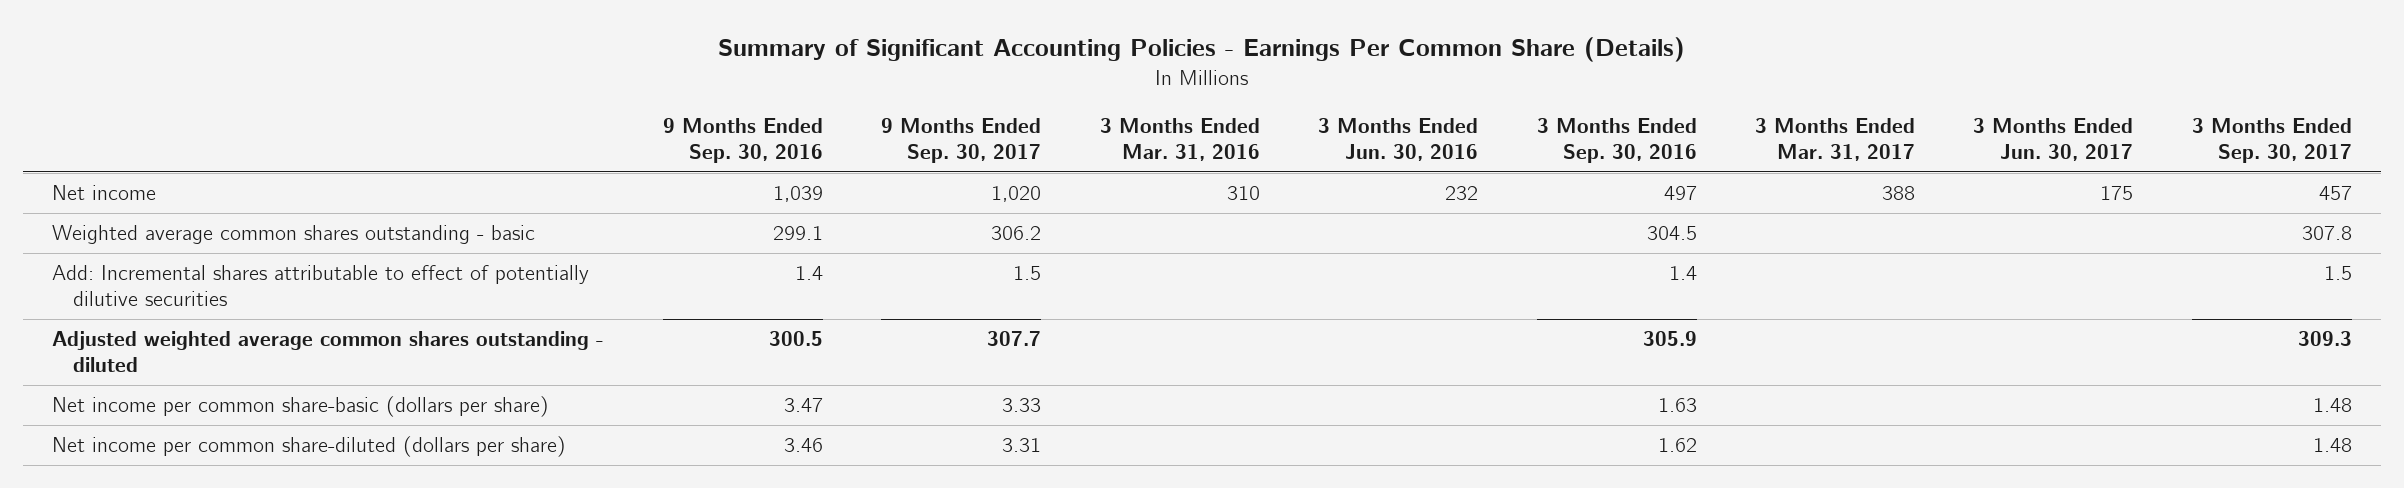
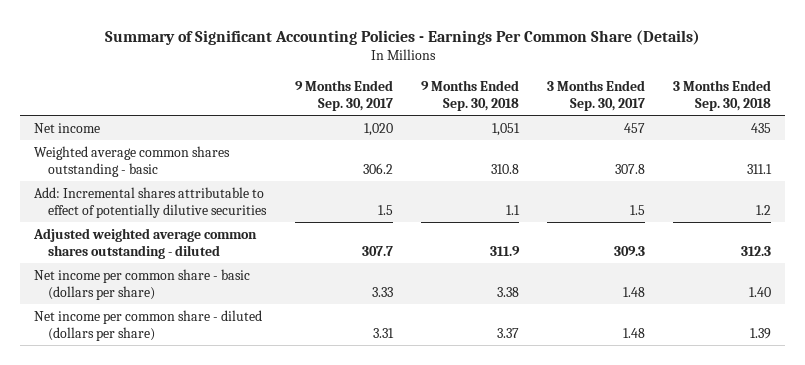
- | 9 Months Ended Sep. 30, 2016 | 9 Months Ended Sep. 30, 2017 | 3 Months Ended Mar. 31, 2016 | 3 Months Ended Jun. 30, 2016 | 3 Months Ended Sep. 30, 2016 | 3 Months Ended Mar. 31, 2017 | 3 Months Ended Jun. 30, 2017 | 3 Months Ended Sep. 30, 2017
+ | 9 Months Ended Sep. 30, 2017 | 9 Months Ended Sep. 30, 2018 | 3 Months Ended Sep. 30, 2017 | 3 Months Ended Sep. 30, 2018
- Net income per common share-basic (dollars per share) | 3.47 | 3.33 | | | 1.63 | | | 1.48
- Net income per common share-diluted (dollars per share) | 3.46 | 3.31 | | | 1.62 | | | 1.48
+ Net income per common share - basic (dollars per share) | 3.33 | 3.38 | 1.48 | 1.40
+ Net income per common share - diluted (dollars per share) | 3.31 | 3.37 | 1.48 | 1.39

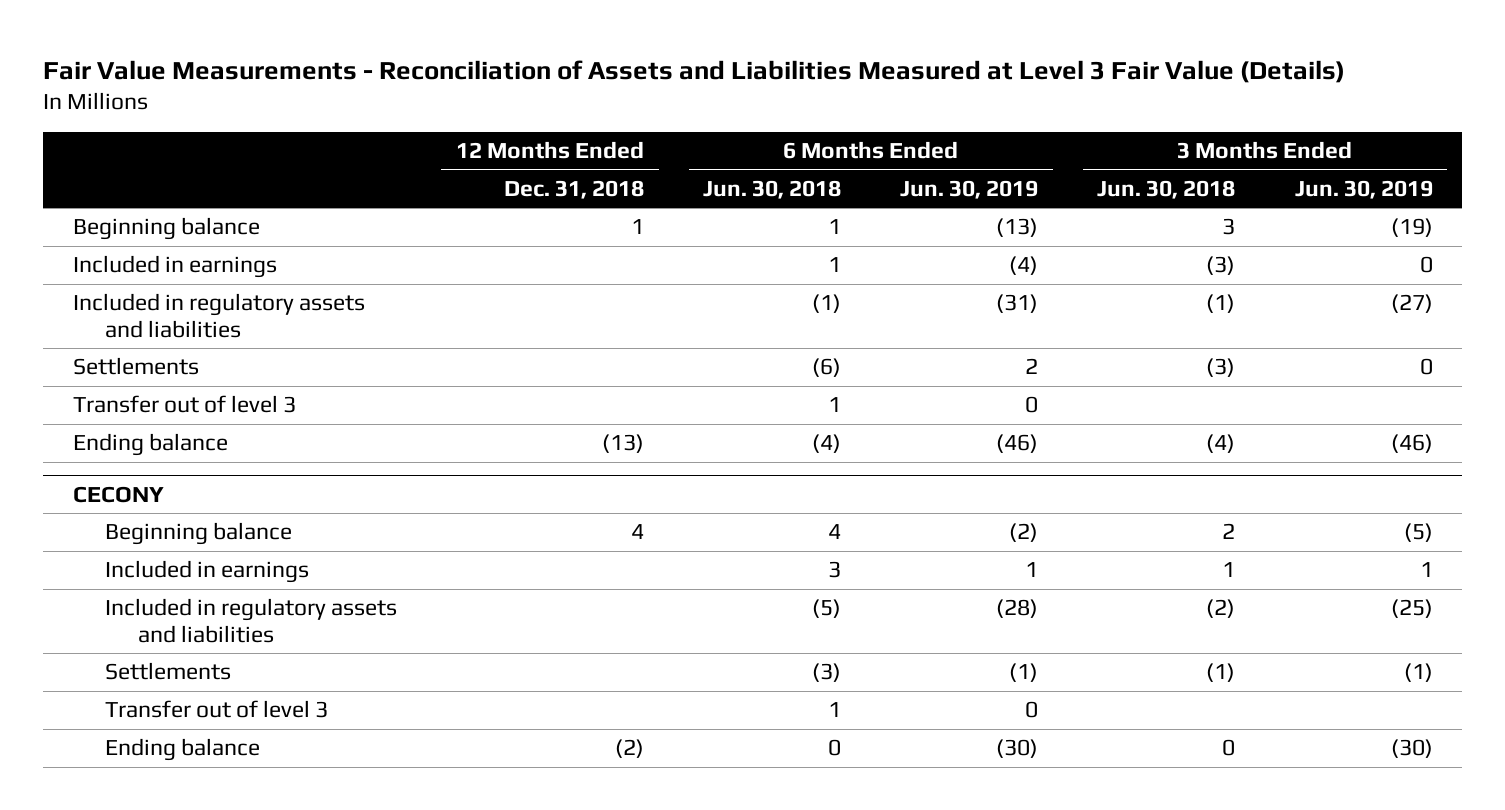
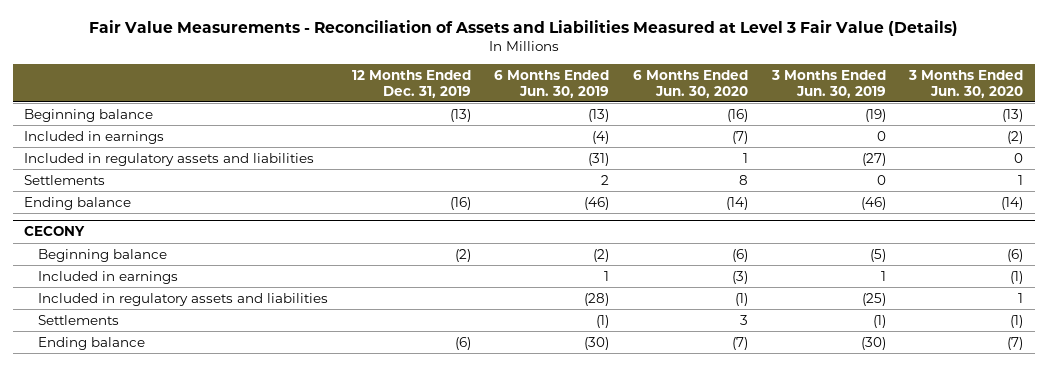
- | 12 Months Ended Dec. 31, 2018 | 6 Months Ended Jun. 30, 2018 | 6 Months Ended Jun. 30, 2019 | 3 Months Ended Jun. 30, 2018 | 3 Months Ended Jun. 30, 2019
+ | 12 Months Ended Dec. 31, 2019 | 6 Months Ended Jun. 30, 2019 | 6 Months Ended Jun. 30, 2020 | 3 Months Ended Jun. 30, 2019 | 3 Months Ended Jun. 30, 2020
- Transfer out of level 3 | | 1 | 0 | |
@ CECONY
- Transfer out of level 3 | | 1 | 0 | |

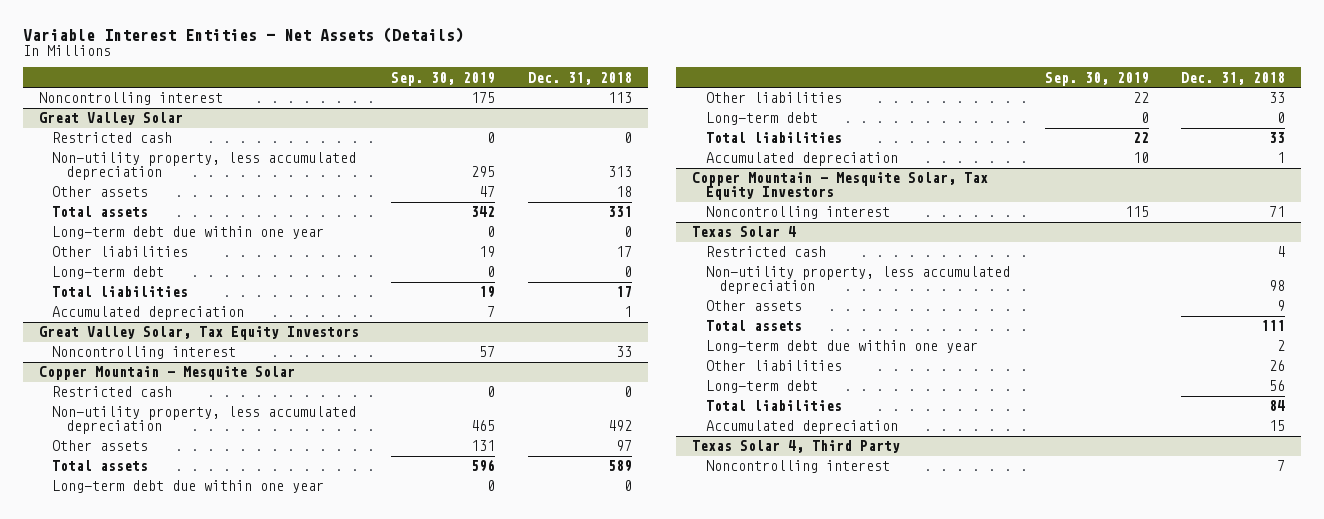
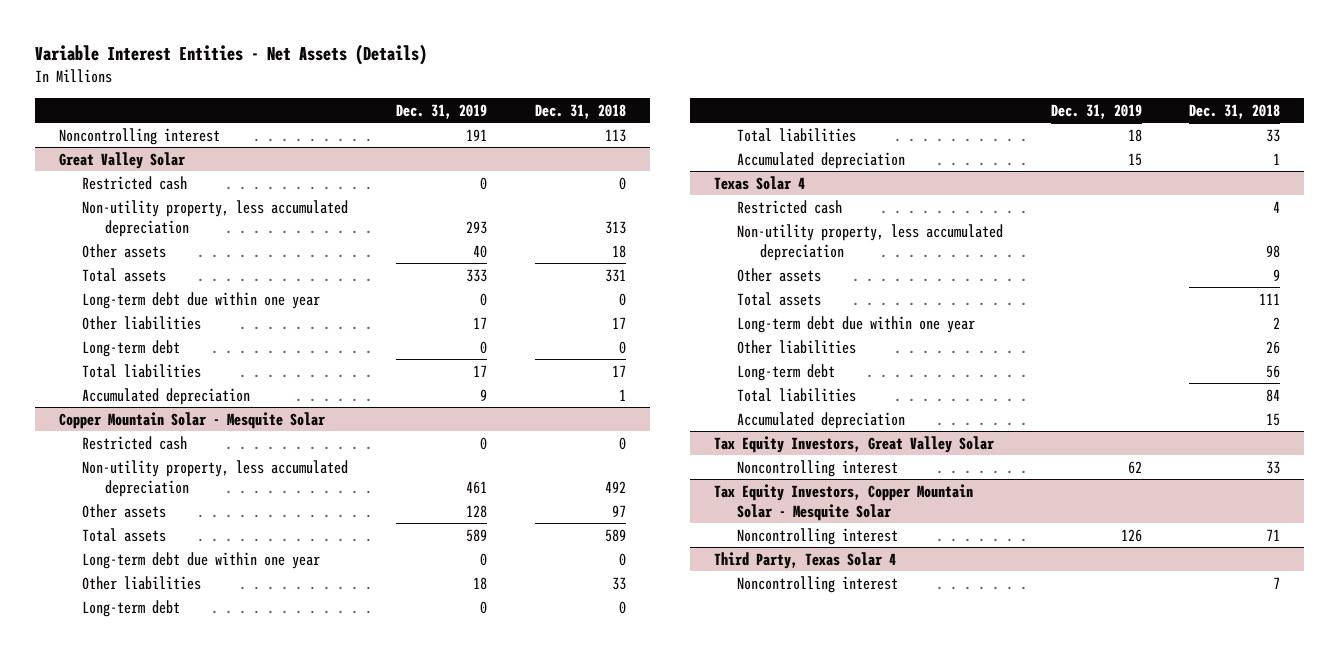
- | Sep. 30, 2019 | Dec. 31, 2018
+ | Dec. 31, 2019 | Dec. 31, 2018
- Great Valley Solar, Tax Equity Investors
- Noncontrolling interest | 57 | 33
- Copper Mountain - Mesquite Solar
+ Copper Mountain Solar - Mesquite Solar
- Copper Mountain - Mesquite Solar, Tax Equity Investors
- Noncontrolling interest | 115 | 71
- Texas Solar 4, Third Party
+ Tax Equity Investors, Great Valley Solar
+ Noncontrolling interest | 62 | 33
+ Tax Equity Investors, Copper Mountain Solar - Mesquite Solar
+ Noncontrolling interest | 126 | 71
+ Third Party, Texas Solar 4

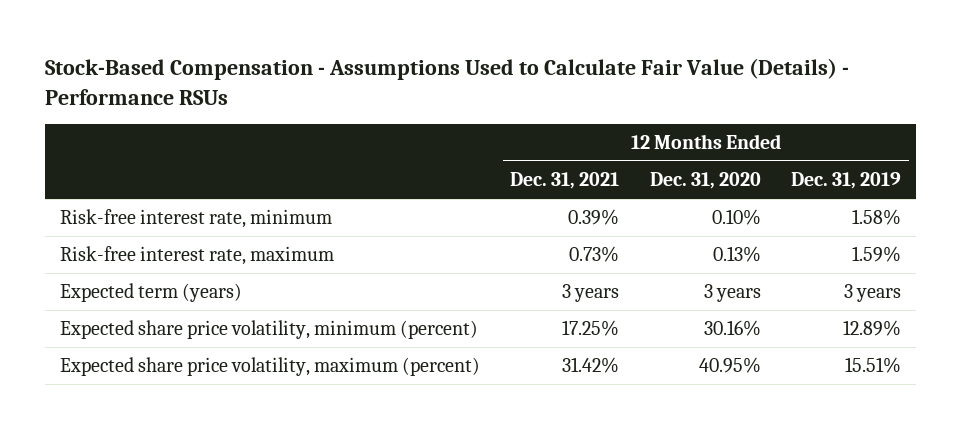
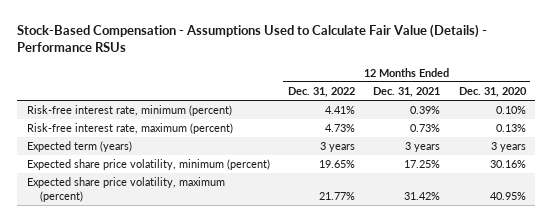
- | 12 Months Ended Dec. 31, 2021 | 12 Months Ended Dec. 31, 2020 | 12 Months Ended Dec. 31, 2019
+ | 12 Months Ended Dec. 31, 2022 | 12 Months Ended Dec. 31, 2021 | 12 Months Ended Dec. 31, 2020
- Risk-free interest rate, minimum | 0.39% | 0.10% | 1.58%
- Risk-free interest rate, maximum | 0.73% | 0.13% | 1.59%
+ Risk-free interest rate, minimum (percent) | 4.41% | 0.39% | 0.10%
+ Risk-free interest rate, maximum (percent) | 4.73% | 0.73% | 0.13%

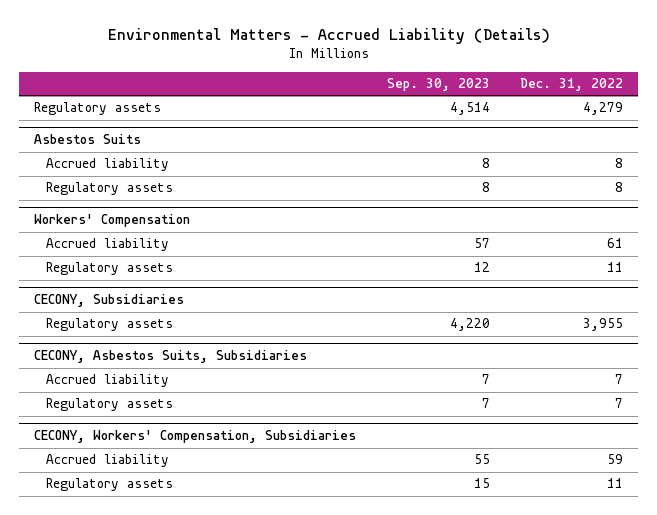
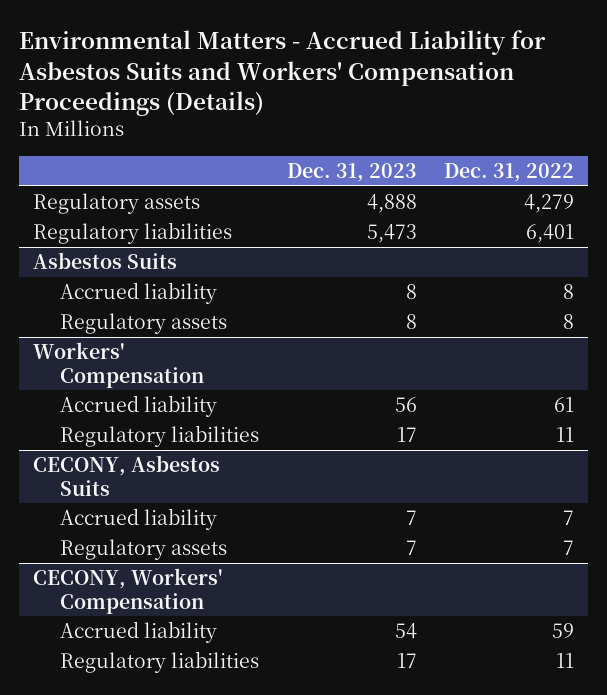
- Environmental Matters - Accrued Liability (Details)
+ Environmental Matters - Accrued Liability for Asbestos Suits and Workers' Compensation Proceedings (Details)
- | Sep. 30, 2023 | Dec. 31, 2022
+ | Dec. 31, 2023 | Dec. 31, 2022
+ Regulatory liabilities | 5,473 | 6,401
@ Workers' Compensation
- Regulatory assets | 12 | 11
- CECONY, Subsidiaries
- Regulatory assets | 4,220 | 3,955
- CECONY, Asbestos Suits, Subsidiaries
@ Workers' Compensation
+ Regulatory liabilities | 17 | 11
+ CECONY, Asbestos Suits
- CECONY, Workers' Compensation, Subsidiaries
+ CECONY, Workers' Compensation
- Regulatory assets | 15 | 11
+ Regulatory liabilities | 17 | 11

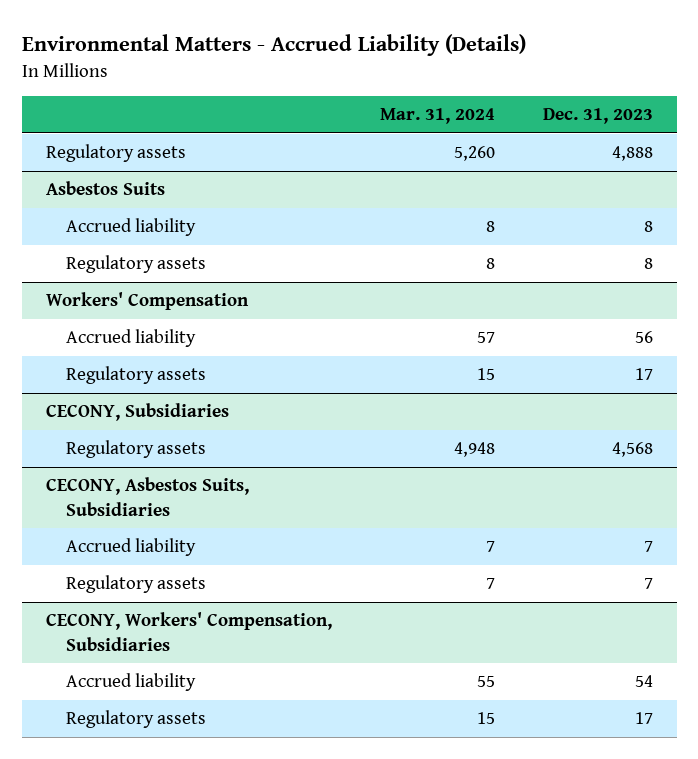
- Environmental Matters - Accrued Liability for Asbestos Suits and Workers' Compensation Proceedings (Details)
+ Environmental Matters - Accrued Liability (Details)
- | Dec. 31, 2023 | Dec. 31, 2022
+ | Mar. 31, 2024 | Dec. 31, 2023
- Regulatory liabilities | 5,473 | 6,401
@ Workers' Compensation
- Regulatory liabilities | 17 | 11
- CECONY, Asbestos Suits
@ Workers' Compensation
+ Regulatory assets | 15 | 17
+ CECONY, Subsidiaries
+ Regulatory assets | 4,948 | 4,568
+ CECONY, Asbestos Suits, Subsidiaries
- CECONY, Workers' Compensation
+ CECONY, Workers' Compensation, Subsidiaries
- Regulatory liabilities | 17 | 11
+ Regulatory assets | 15 | 17

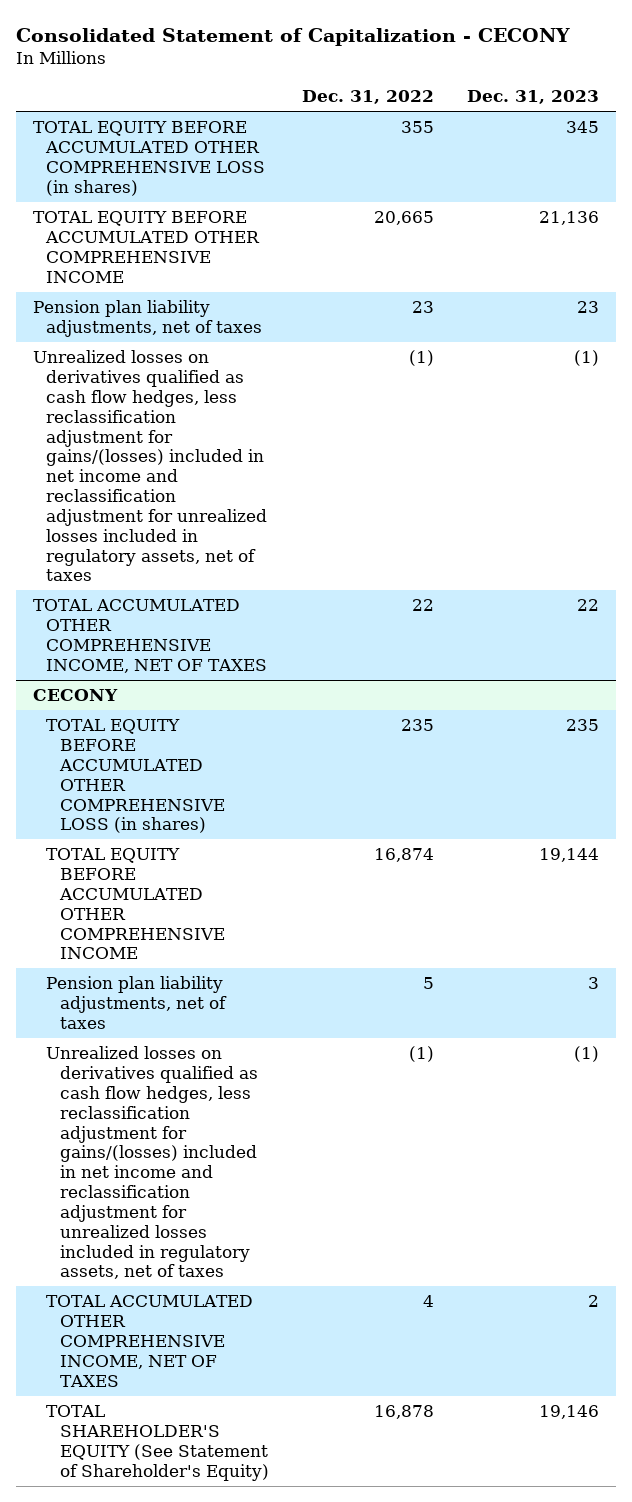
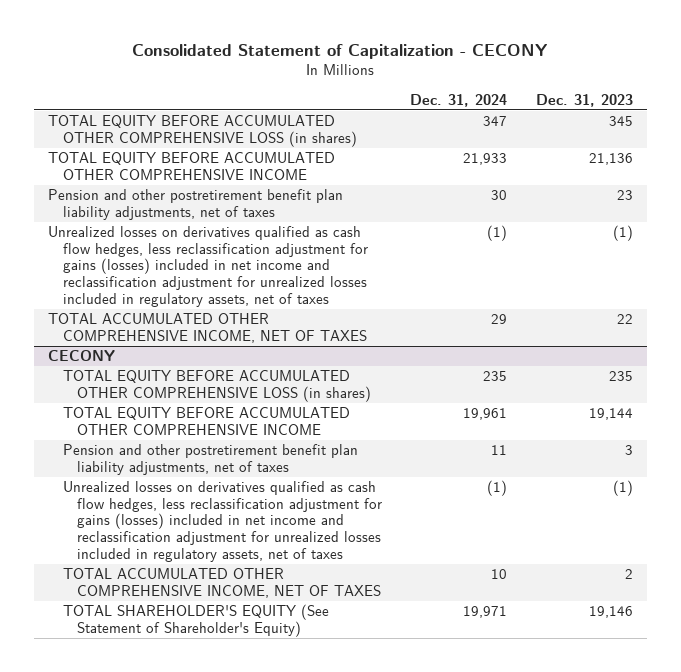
- | Dec. 31, 2022 | Dec. 31, 2023
+ | Dec. 31, 2024 | Dec. 31, 2023
- Pension plan liability adjustments, net of taxes | 23 | 23
- Unrealized losses on derivatives qualified as cash flow hedges, less reclassification adjustment for gains/(losses) included in net income and reclassification adjustment for unrealized losses included in regulatory assets, net of taxes | (1) | (1)
+ Pension and other postretirement benefit plan liability adjustments, net of taxes | 30 | 23
+ Unrealized losses on derivatives qualified as cash flow hedges, less reclassification adjustment for gains (losses) included in net income and reclassification adjustment for unrealized losses included in regulatory assets, net of taxes | (1) | (1)
@ CECONY
- Pension plan liability adjustments, net of taxes | 5 | 3
- Unrealized losses on derivatives qualified as cash flow hedges, less reclassification adjustment for gains/(losses) included in net income and reclassification adjustment for unrealized losses included in regulatory assets, net of taxes | (1) | (1)
+ Pension and other postretirement benefit plan liability adjustments, net of taxes | 11 | 3
+ Unrealized losses on derivatives qualified as cash flow hedges, less reclassification adjustment for gains (losses) included in net income and reclassification adjustment for unrealized losses included in regulatory assets, net of taxes | (1) | (1)

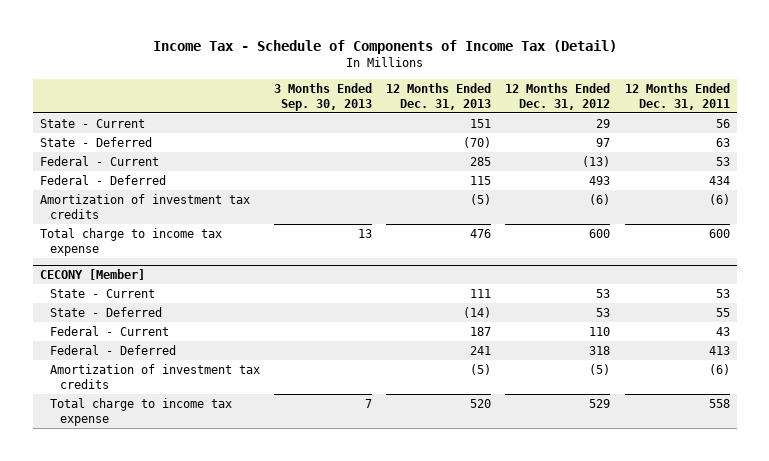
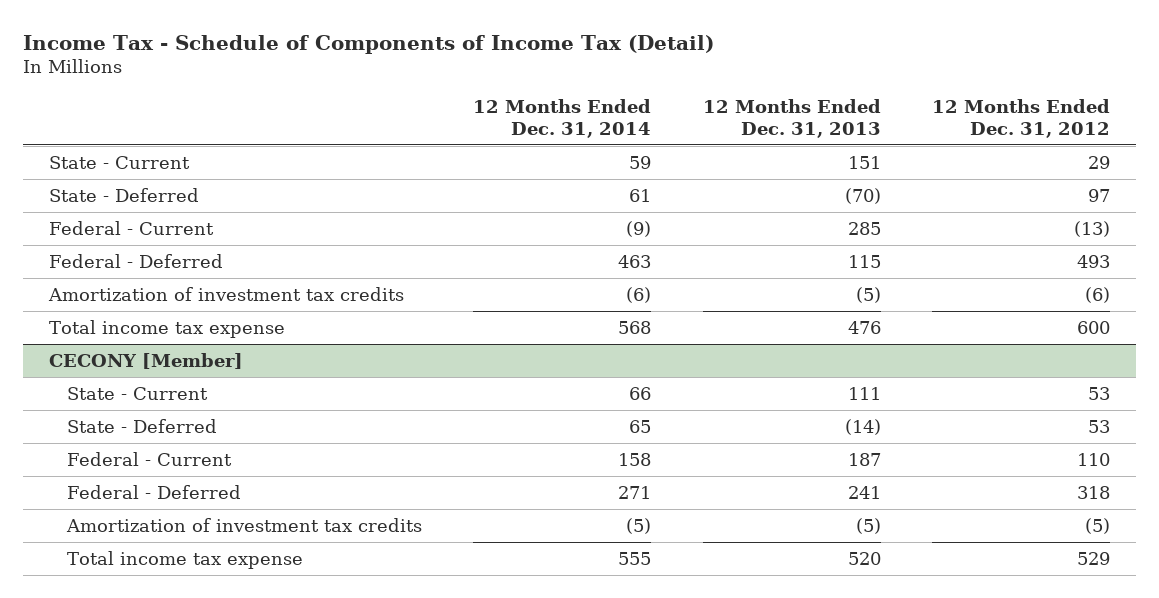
- | 3 Months Ended Sep. 30, 2013 | 12 Months Ended Dec. 31, 2013 | 12 Months Ended Dec. 31, 2012 | 12 Months Ended Dec. 31, 2011
+ | 12 Months Ended Dec. 31, 2014 | 12 Months Ended Dec. 31, 2013 | 12 Months Ended Dec. 31, 2012
- Total charge to income tax expense | 13 | 476 | 600 | 600
+ Total income tax expense | 568 | 476 | 600
@ CECONY [Member]
- Total charge to income tax expense | 7 | 520 | 529 | 558
+ Total income tax expense | 555 | 520 | 529

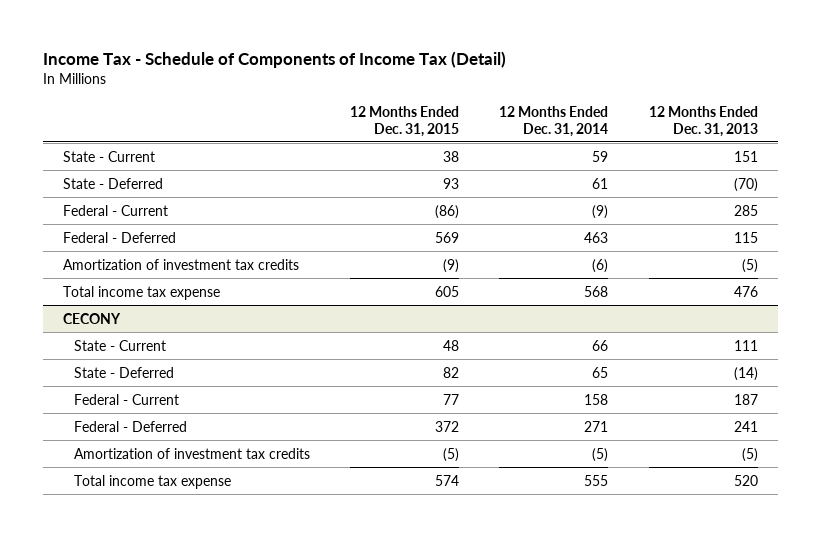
- | 12 Months Ended Dec. 31, 2014 | 12 Months Ended Dec. 31, 2013 | 12 Months Ended Dec. 31, 2012
+ | 12 Months Ended Dec. 31, 2015 | 12 Months Ended Dec. 31, 2014 | 12 Months Ended Dec. 31, 2013
- CECONY [Member]
+ CECONY

